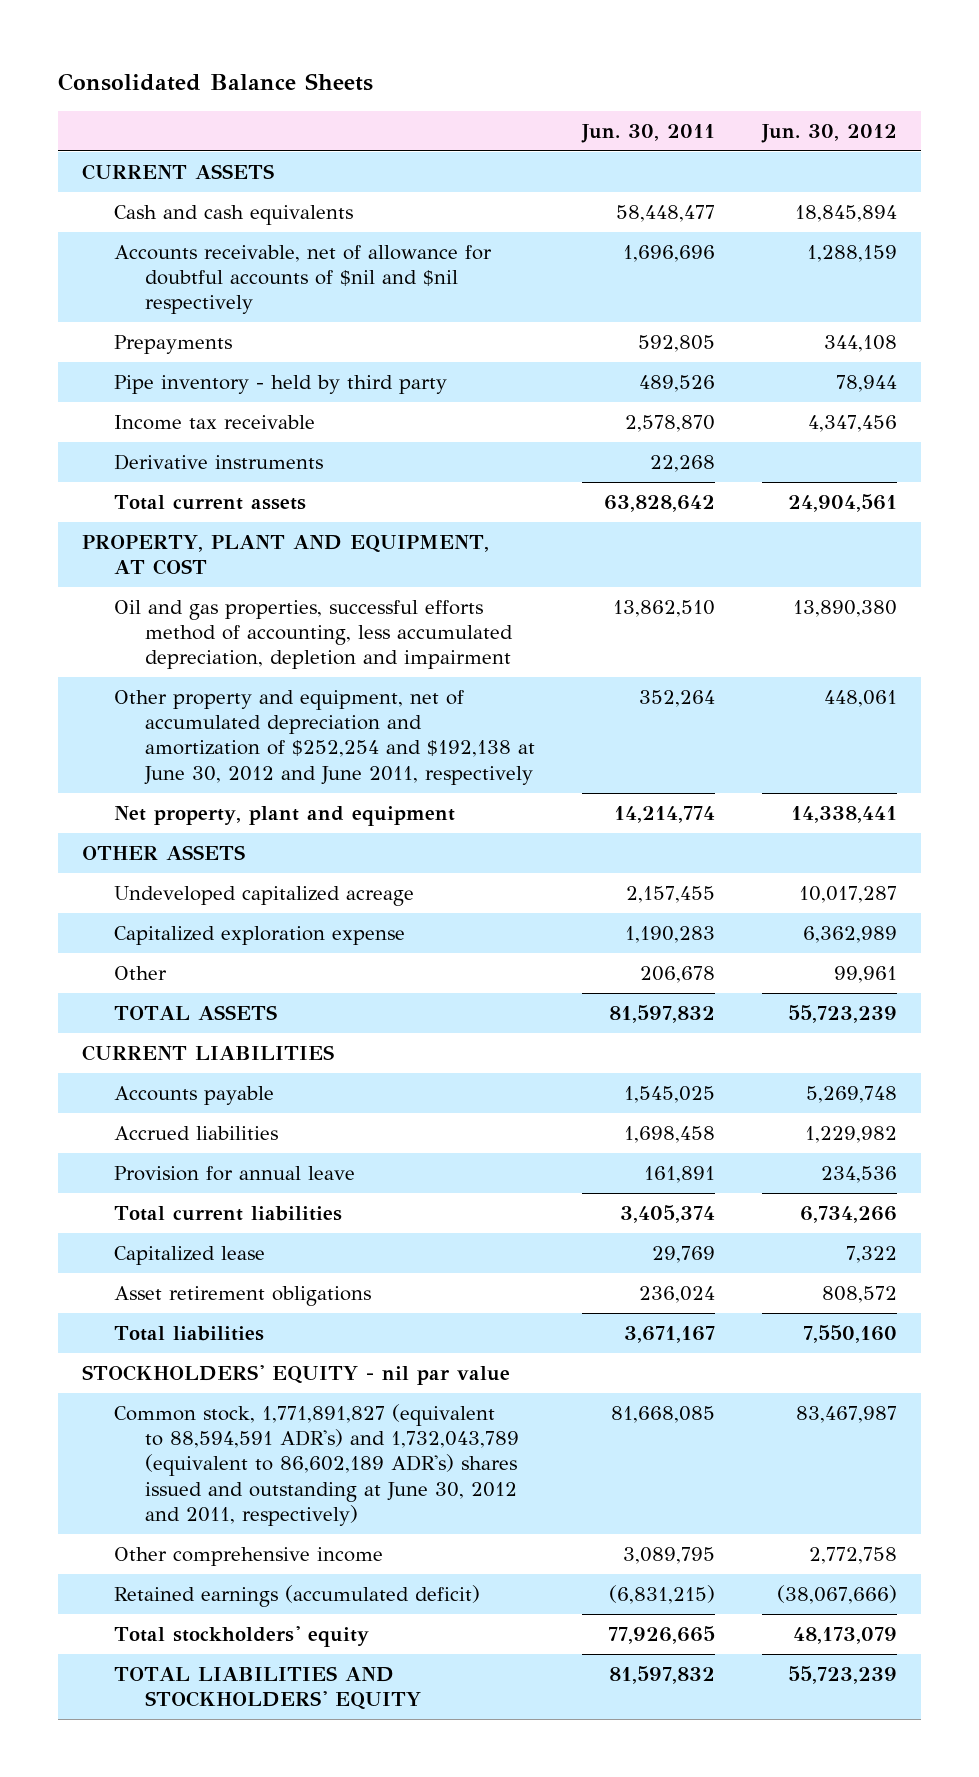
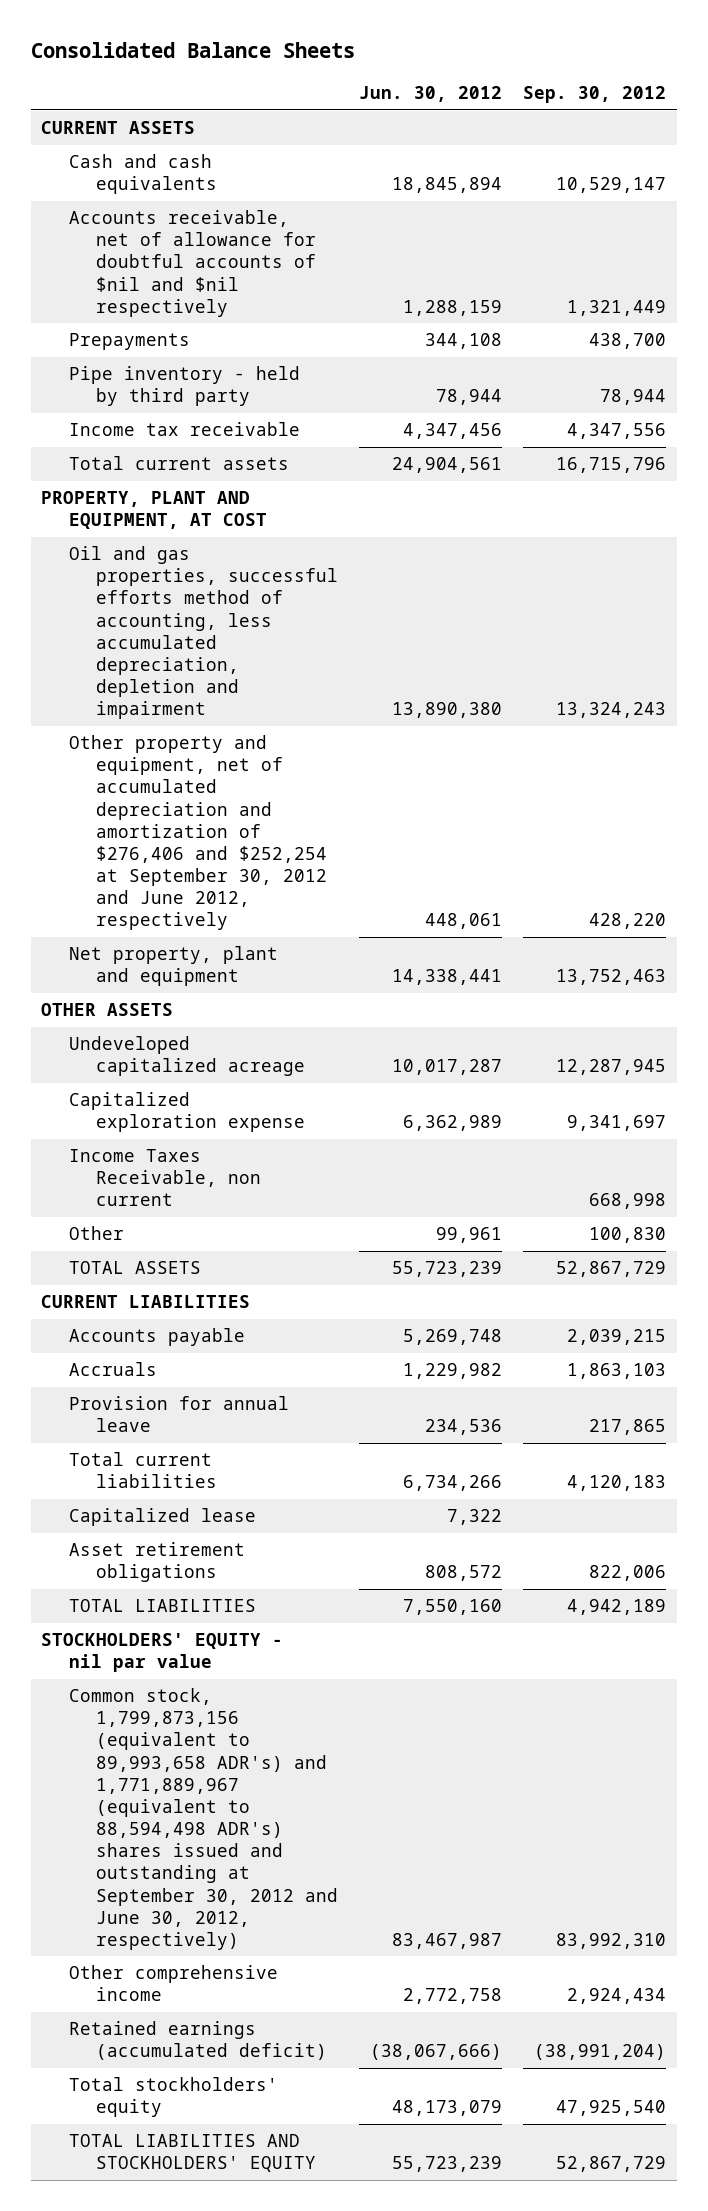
- | Jun. 30, 2011 | Jun. 30, 2012
+ | Jun. 30, 2012 | Sep. 30, 2012
- Derivative instruments | 22,268 |
- Other property and equipment, net of accumulated depreciation and amortization of $252,254 and $192,138 at June 30, 2012 and June 2011, respectively | 352,264 | 448,061
+ Other property and equipment, net of accumulated depreciation and amortization of $276,406 and $252,254 at September 30, 2012 and June 2012, respectively | 448,061 | 428,220
+ Income Taxes Receivable, non current | | 668,998
- Accrued liabilities | 1,698,458 | 1,229,982
+ Accruals | 1,229,982 | 1,863,103
- Total liabilities | 3,671,167 | 7,550,160
+ TOTAL LIABILITIES | 7,550,160 | 4,942,189
- Common stock, 1,771,891,827 (equivalent to 88,594,591 ADR's) and 1,732,043,789 (equivalent to 86,602,189 ADR's) shares issued and outstanding at June 30, 2012 and 2011, respectively) | 81,668,085 | 83,467,987
+ Common stock, 1,799,873,156 (equivalent to 89,993,658 ADR's) and 1,771,889,967 (equivalent to 88,594,498 ADR's) shares issued and outstanding at September 30, 2012 and June 30, 2012, respectively) | 83,467,987 | 83,992,310

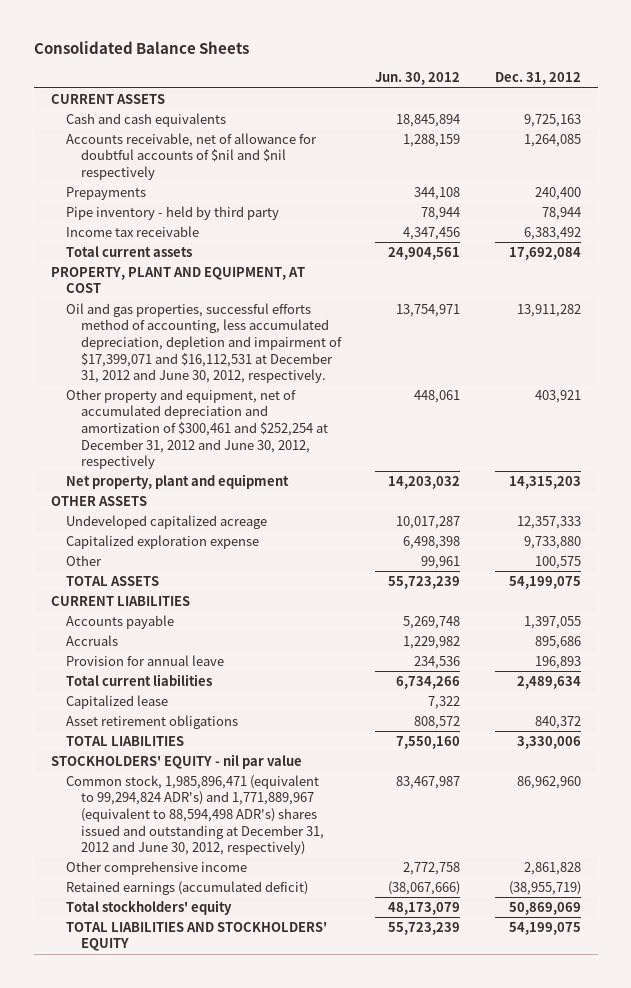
- | Jun. 30, 2012 | Sep. 30, 2012
+ | Jun. 30, 2012 | Dec. 31, 2012
- Oil and gas properties, successful efforts method of accounting, less accumulated depreciation, depletion and impairment | 13,890,380 | 13,324,243
- Other property and equipment, net of accumulated depreciation and amortization of $276,406 and $252,254 at September 30, 2012 and June 2012, respectively | 448,061 | 428,220
- Net property, plant and equipment | 14,338,441 | 13,752,463
+ Oil and gas properties, successful efforts method of accounting, less accumulated depreciation, depletion and impairment of $17,399,071 and $16,112,531 at December 31, 2012 and June 30, 2012, respectively. | 13,754,971 | 13,911,282
+ Other property and equipment, net of accumulated depreciation and amortization of $300,461 and $252,254 at December 31, 2012 and June 30, 2012, respectively | 448,061 | 403,921
+ Net property, plant and equipment | 14,203,032 | 14,315,203
- Capitalized exploration expense | 6,362,989 | 9,341,697
- Income Taxes Receivable, non current | | 668,998
+ Capitalized exploration expense | 6,498,398 | 9,733,880
- Common stock, 1,799,873,156 (equivalent to 89,993,658 ADR's) and 1,771,889,967 (equivalent to 88,594,498 ADR's) shares issued and outstanding at September 30, 2012 and June 30, 2012, respectively) | 83,467,987 | 83,992,310
+ Common stock, 1,985,896,471 (equivalent to 99,294,824 ADR's) and 1,771,889,967 (equivalent to 88,594,498 ADR's) shares issued and outstanding at December 31, 2012 and June 30, 2012, respectively) | 83,467,987 | 86,962,960

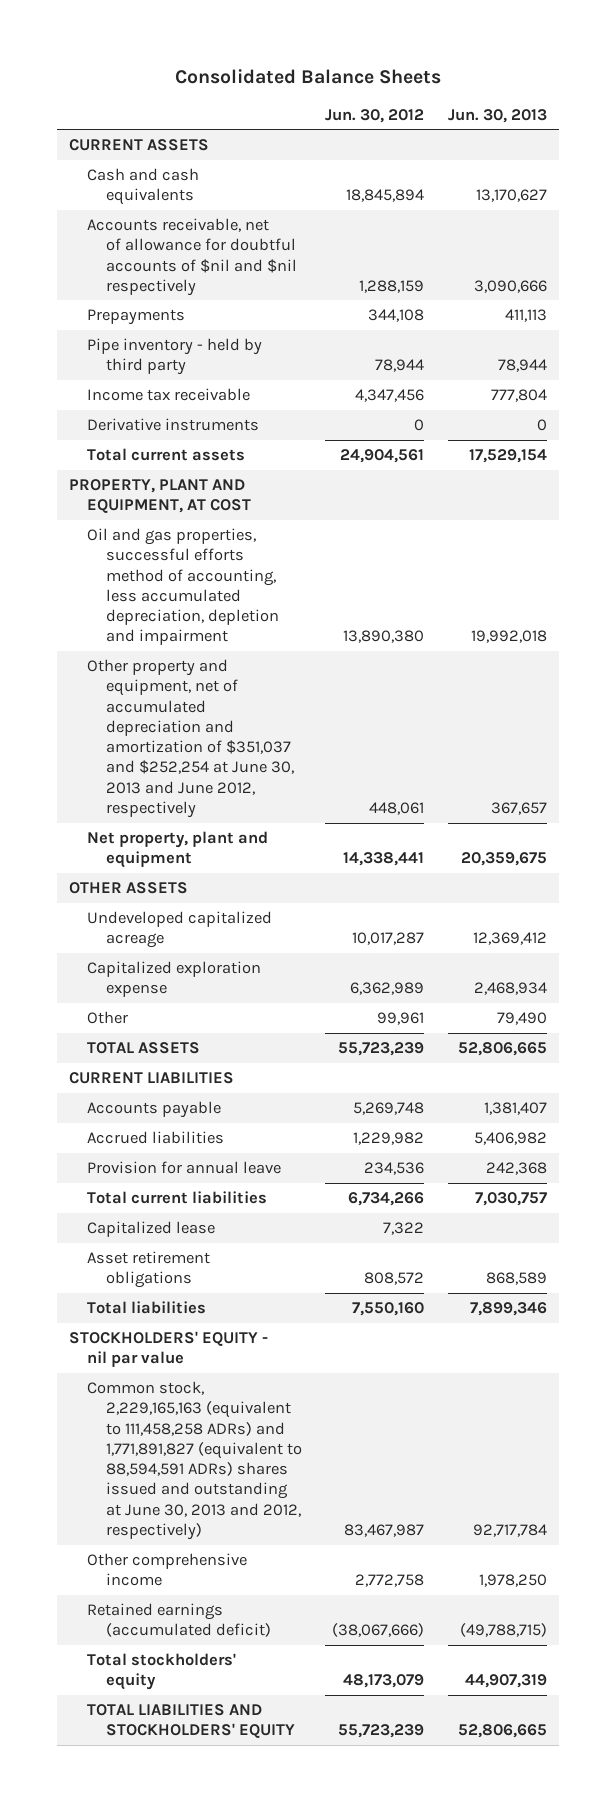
- | Jun. 30, 2012 | Dec. 31, 2012
+ | Jun. 30, 2012 | Jun. 30, 2013
+ Derivative instruments | 0 | 0
- Oil and gas properties, successful efforts method of accounting, less accumulated depreciation, depletion and impairment of $17,399,071 and $16,112,531 at December 31, 2012 and June 30, 2012, respectively. | 13,754,971 | 13,911,282
- Other property and equipment, net of accumulated depreciation and amortization of $300,461 and $252,254 at December 31, 2012 and June 30, 2012, respectively | 448,061 | 403,921
- Net property, plant and equipment | 14,203,032 | 14,315,203
+ Oil and gas properties, successful efforts method of accounting, less accumulated depreciation, depletion and impairment | 13,890,380 | 19,992,018
+ Other property and equipment, net of accumulated depreciation and amortization of $351,037 and $252,254 at June 30, 2013 and June 2012, respectively | 448,061 | 367,657
+ Net property, plant and equipment | 14,338,441 | 20,359,675
- Capitalized exploration expense | 6,498,398 | 9,733,880
+ Capitalized exploration expense | 6,362,989 | 2,468,934
- Accruals | 1,229,982 | 895,686
+ Accrued liabilities | 1,229,982 | 5,406,982
- TOTAL LIABILITIES | 7,550,160 | 3,330,006
+ Total liabilities | 7,550,160 | 7,899,346
- Common stock, 1,985,896,471 (equivalent to 99,294,824 ADR's) and 1,771,889,967 (equivalent to 88,594,498 ADR's) shares issued and outstanding at December 31, 2012 and June 30, 2012, respectively) | 83,467,987 | 86,962,960
+ Common stock, 2,229,165,163 (equivalent to 111,458,258 ADRs) and 1,771,891,827 (equivalent to 88,594,591 ADRs) shares issued and outstanding at June 30, 2013 and 2012, respectively) | 83,467,987 | 92,717,784

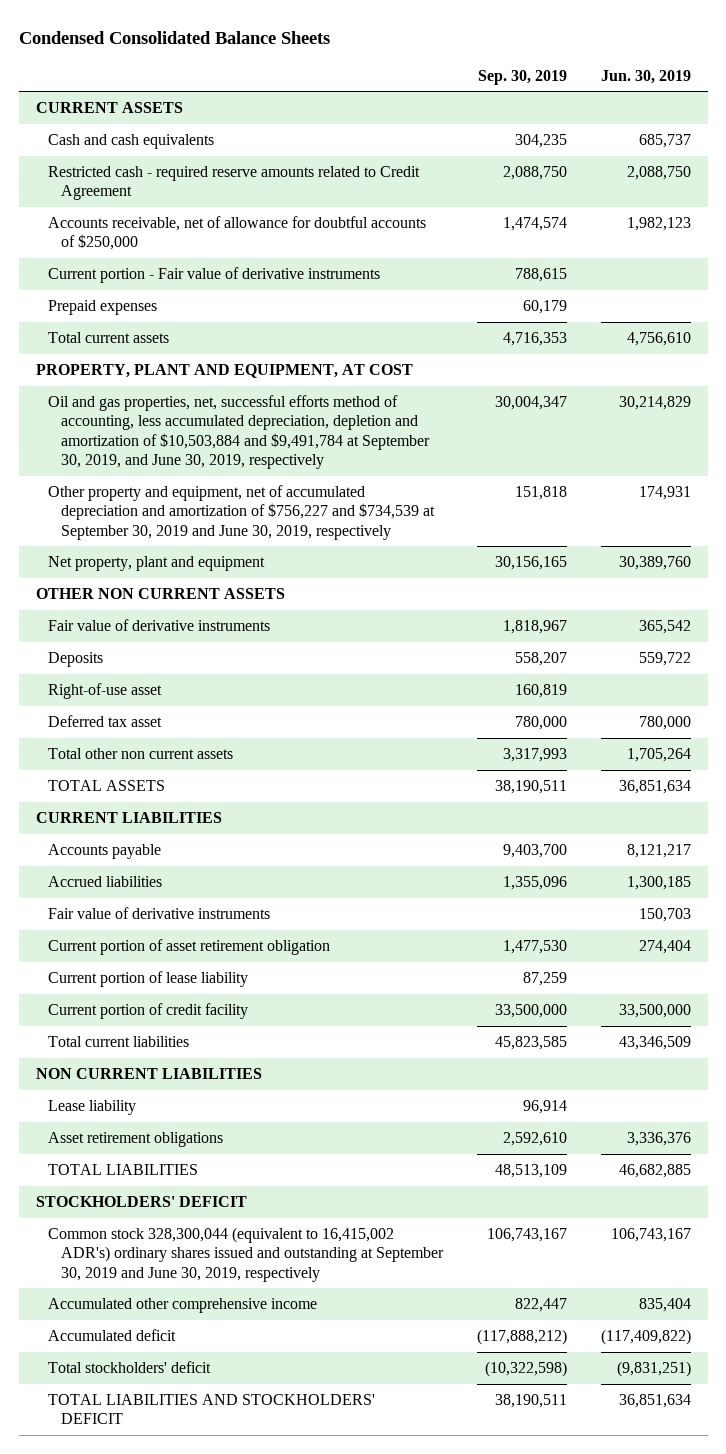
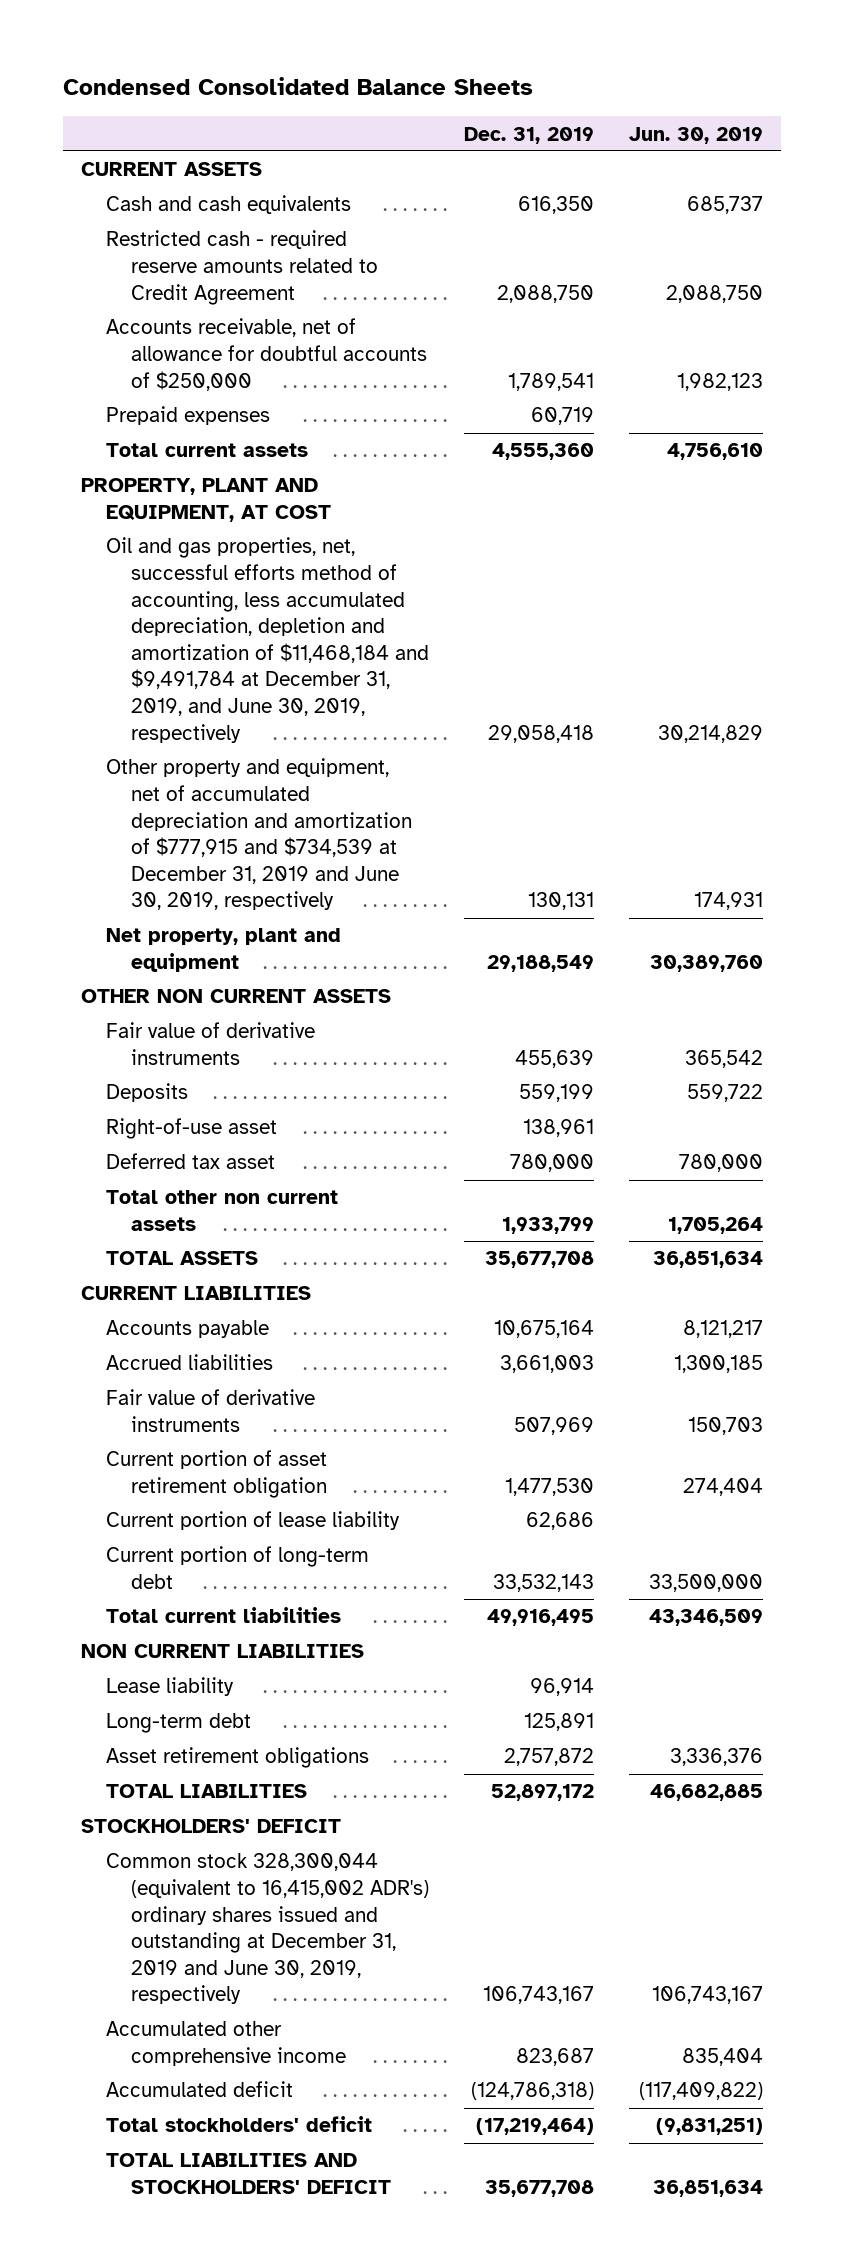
- | Sep. 30, 2019 | Jun. 30, 2019
+ | Dec. 31, 2019 | Jun. 30, 2019
- Current portion - Fair value of derivative instruments | 788,615 |
- Oil and gas properties, net, successful efforts method of accounting, less accumulated depreciation, depletion and amortization of $10,503,884 and $9,491,784 at September 30, 2019, and June 30, 2019, respectively | 30,004,347 | 30,214,829
- Other property and equipment, net of accumulated depreciation and amortization of $756,227 and $734,539 at September 30, 2019 and June 30, 2019, respectively | 151,818 | 174,931
+ Oil and gas properties, net, successful efforts method of accounting, less accumulated depreciation, depletion and amortization of $11,468,184 and $9,491,784 at December 31, 2019, and June 30, 2019, respectively | 29,058,418 | 30,214,829
+ Other property and equipment, net of accumulated depreciation and amortization of $777,915 and $734,539 at December 31, 2019 and June 30, 2019, respectively | 130,131 | 174,931
- Current portion of credit facility | 33,500,000 | 33,500,000
+ Current portion of long-term debt | 33,532,143 | 33,500,000
+ Long-term debt | 125,891 |
- Common stock 328,300,044 (equivalent to 16,415,002 ADR's) ordinary shares issued and outstanding at September 30, 2019 and June 30, 2019, respectively | 106,743,167 | 106,743,167
+ Common stock 328,300,044 (equivalent to 16,415,002 ADR's) ordinary shares issued and outstanding at December 31, 2019 and June 30, 2019, respectively | 106,743,167 | 106,743,167

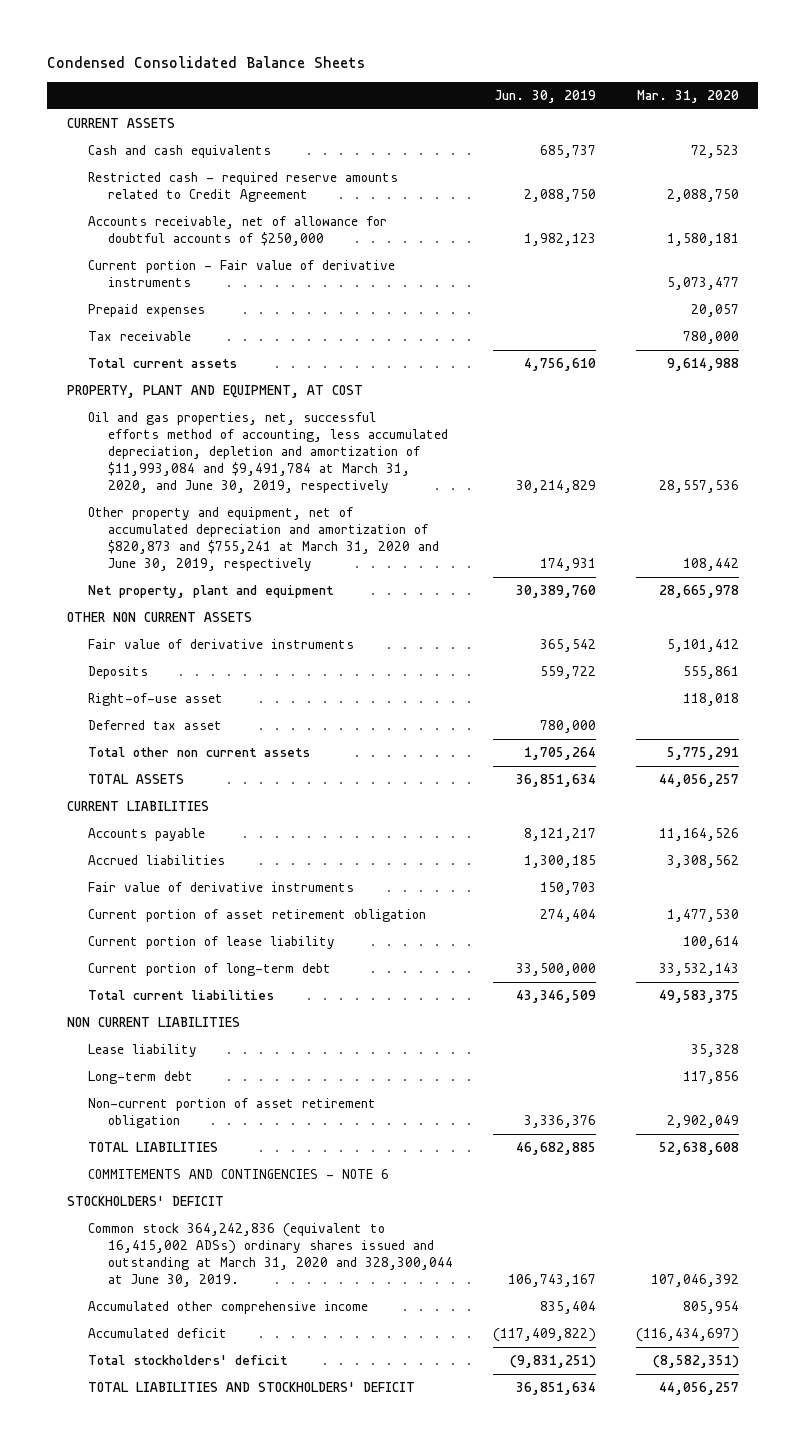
- | Dec. 31, 2019 | Jun. 30, 2019
+ | Jun. 30, 2019 | Mar. 31, 2020
+ Current portion - Fair value of derivative instruments | | 5,073,477
+ Tax receivable | | 780,000
- Oil and gas properties, net, successful efforts method of accounting, less accumulated depreciation, depletion and amortization of $11,468,184 and $9,491,784 at December 31, 2019, and June 30, 2019, respectively | 29,058,418 | 30,214,829
- Other property and equipment, net of accumulated depreciation and amortization of $777,915 and $734,539 at December 31, 2019 and June 30, 2019, respectively | 130,131 | 174,931
+ Oil and gas properties, net, successful efforts method of accounting, less accumulated depreciation, depletion and amortization of $11,993,084 and $9,491,784 at March 31, 2020, and June 30, 2019, respectively | 30,214,829 | 28,557,536
+ Other property and equipment, net of accumulated depreciation and amortization of $820,873 and $755,241 at March 31, 2020 and June 30, 2019, respectively | 174,931 | 108,442
- Asset retirement obligations | 2,757,872 | 3,336,376
+ Non-current portion of asset retirement obligation | 3,336,376 | 2,902,049
+ COMMITEMENTS AND CONTINGENCIES - NOTE 6
- Common stock 328,300,044 (equivalent to 16,415,002 ADR's) ordinary shares issued and outstanding at December 31, 2019 and June 30, 2019, respectively | 106,743,167 | 106,743,167
+ Common stock 364,242,836 (equivalent to 16,415,002 ADSs) ordinary shares issued and outstanding at March 31, 2020 and 328,300,044 at June 30, 2019. | 106,743,167 | 107,046,392

